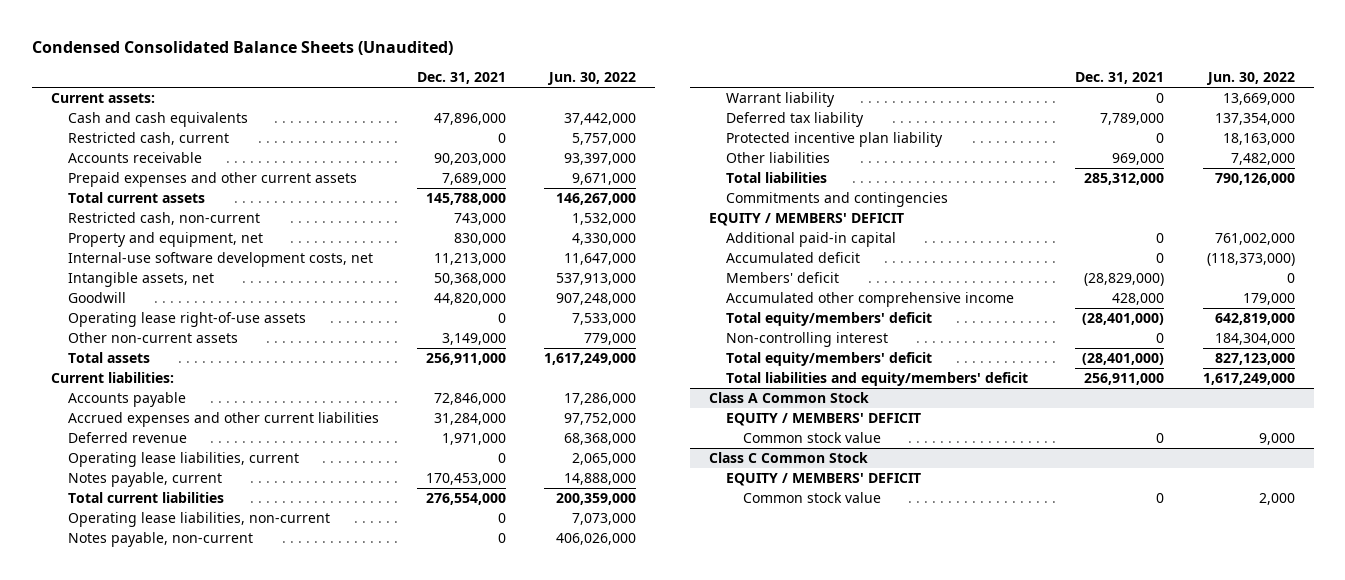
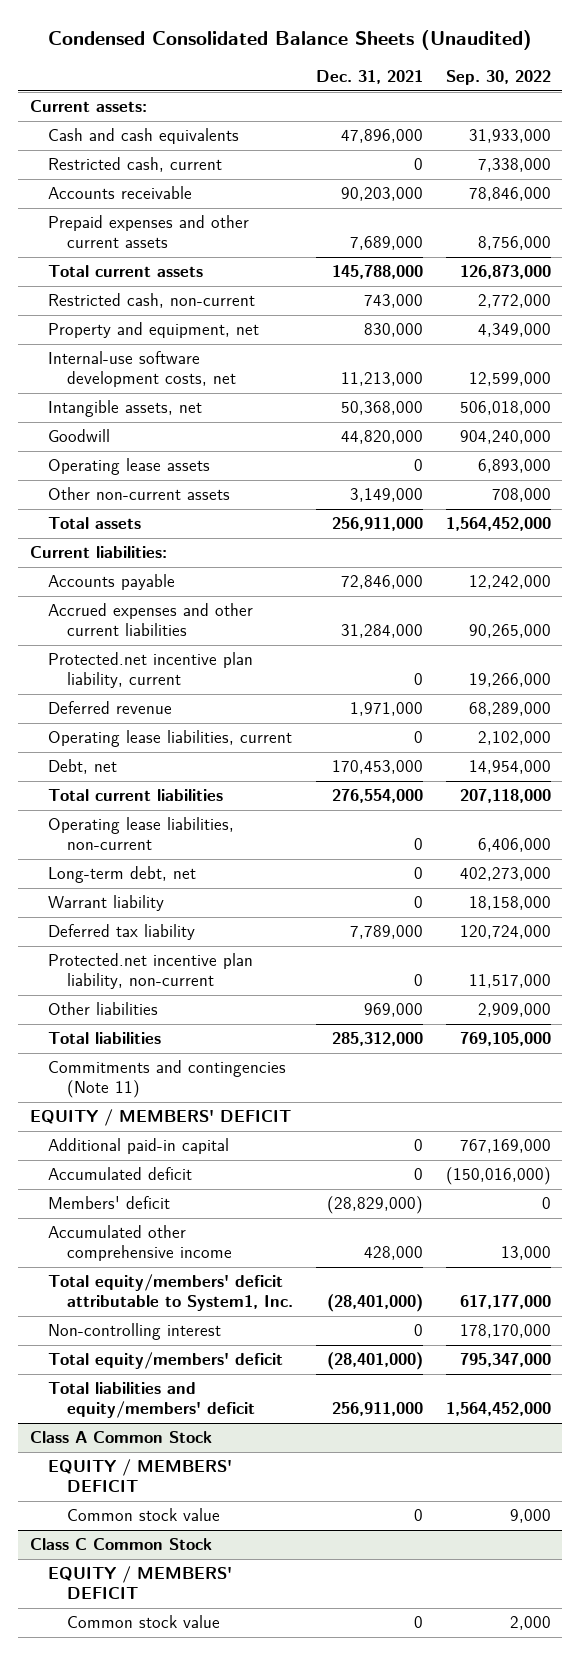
- | Dec. 31, 2021 | Jun. 30, 2022
+ | Dec. 31, 2021 | Sep. 30, 2022
- Operating lease right-of-use assets | 0 | 7,533,000
+ Operating lease assets | 0 | 6,893,000
+ Protected.net incentive plan liability, current | 0 | 19,266,000
- Notes payable, current | 170,453,000 | 14,888,000
+ Debt, net | 170,453,000 | 14,954,000
- Notes payable, non-current | 0 | 406,026,000
+ Long-term debt, net | 0 | 402,273,000
- Protected incentive plan liability | 0 | 18,163,000
+ Protected.net incentive plan liability, non-current | 0 | 11,517,000
- Commitments and contingencies
+ Commitments and contingencies (Note 11)
- Total equity/members' deficit | (28,401,000) | 642,819,000
+ Total equity/members' deficit attributable to System1, Inc. | (28,401,000) | 617,177,000

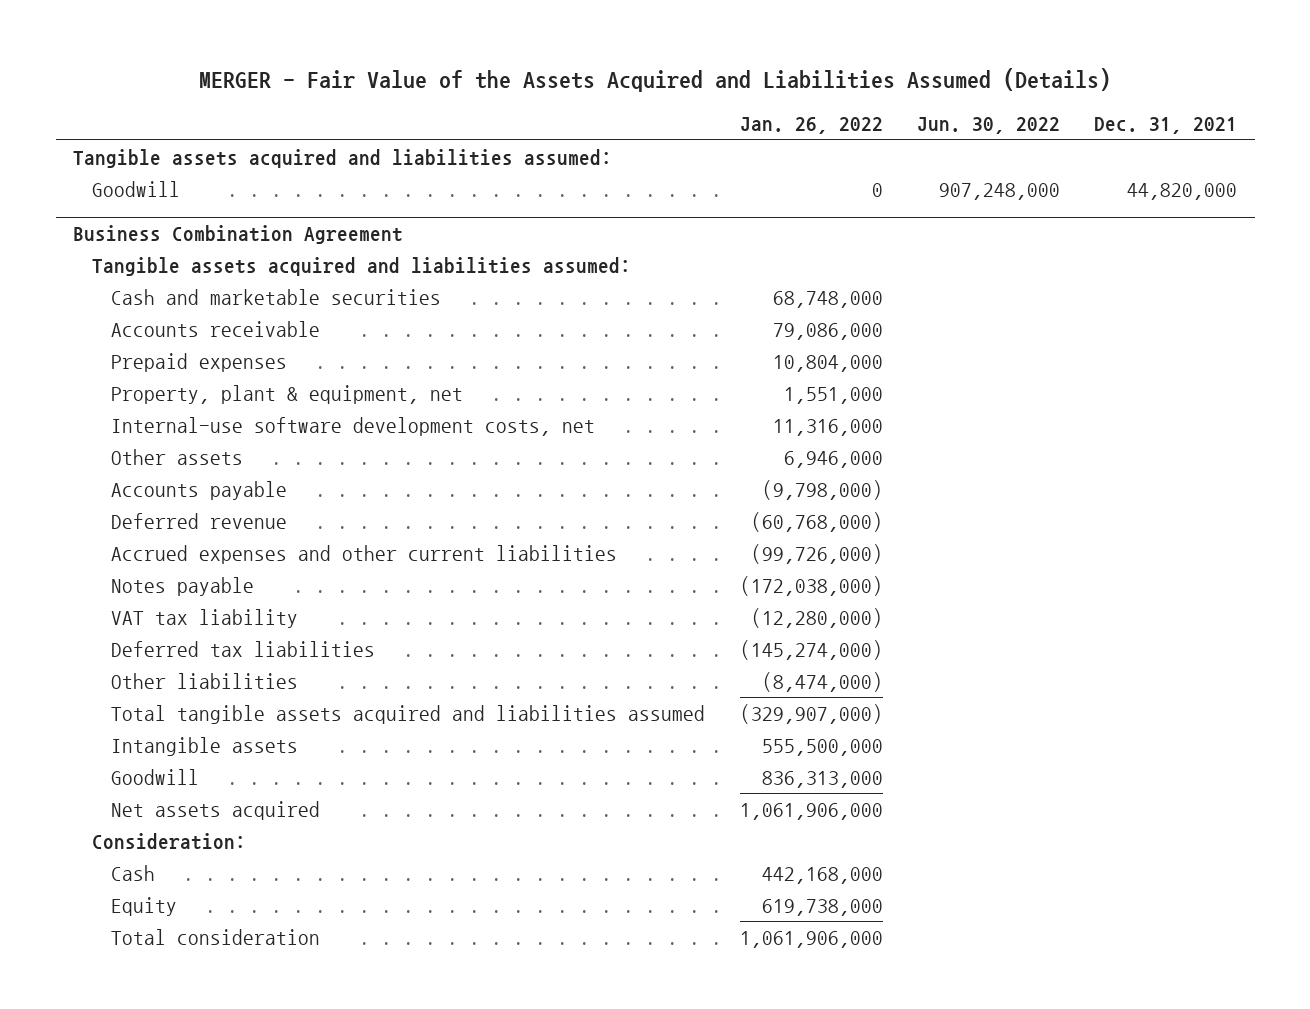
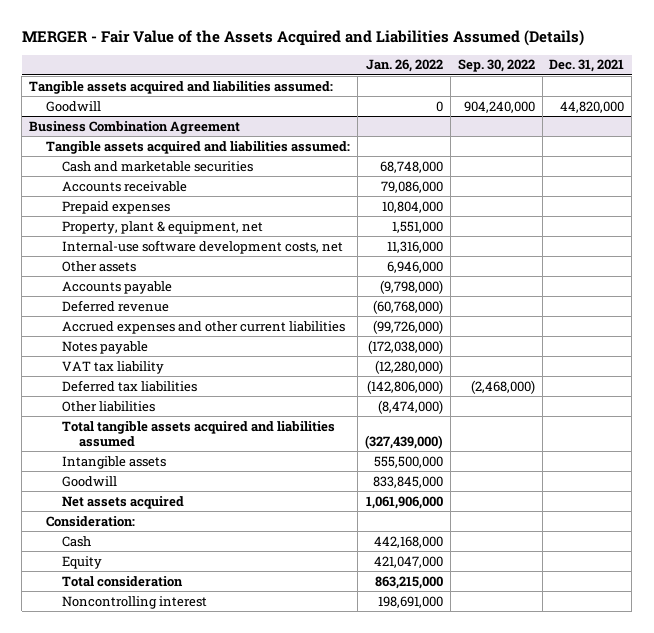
- | Jan. 26, 2022 | Jun. 30, 2022 | Dec. 31, 2021
+ | Jan. 26, 2022 | Sep. 30, 2022 | Dec. 31, 2021
@ Business Combination Agreement
- Deferred tax liabilities | (145,274,000) | |
+ Deferred tax liabilities | (142,806,000) | (2,468,000) |
- Total tangible assets acquired and liabilities assumed | (329,907,000) | |
+ Total tangible assets acquired and liabilities assumed | (327,439,000) | |
- Goodwill | 836,313,000 | |
+ Goodwill | 833,845,000 | |
- Equity | 619,738,000 | |
- Total consideration | 1,061,906,000 | |
+ Equity | 421,047,000 | |
+ Total consideration | 863,215,000 | |
+ Noncontrolling interest | 198,691,000 | |

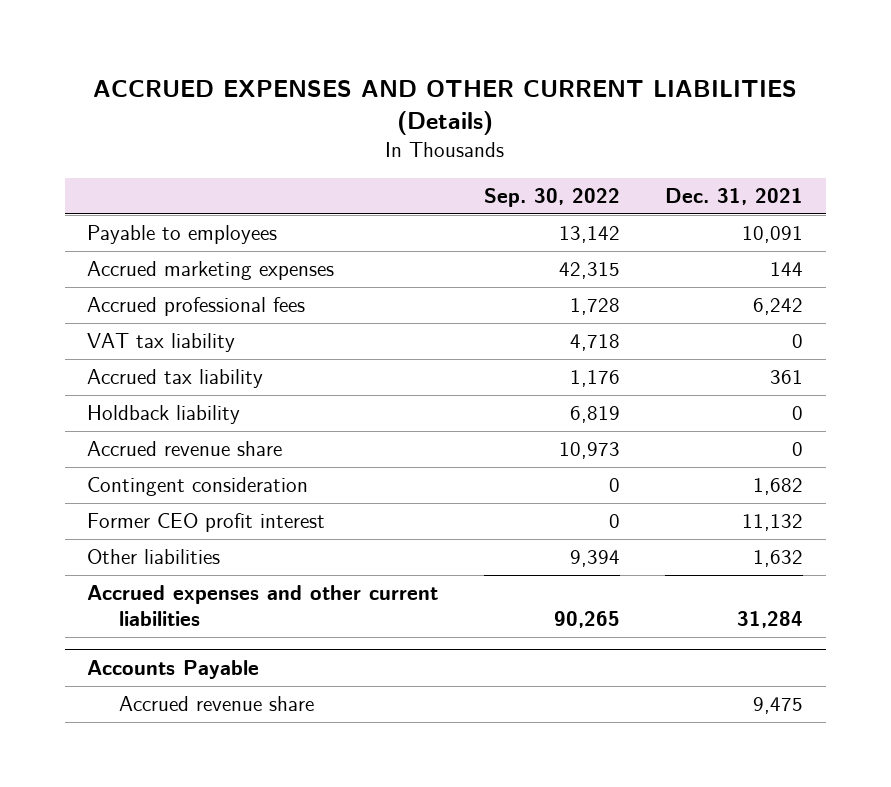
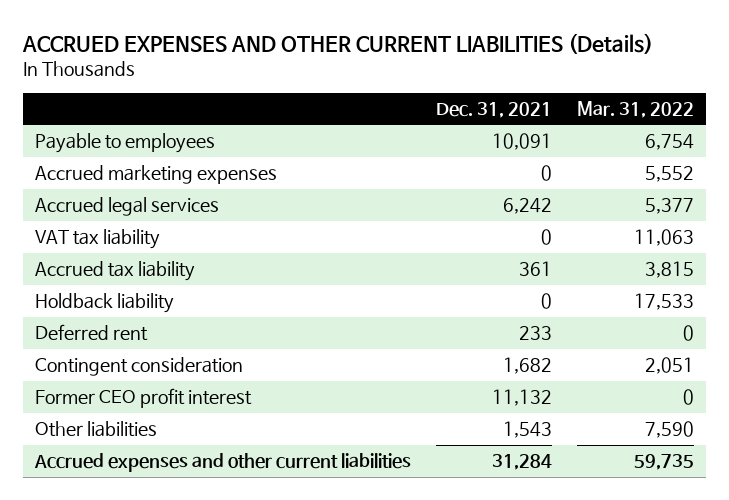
- | Sep. 30, 2022 | Dec. 31, 2021
+ | Dec. 31, 2021 | Mar. 31, 2022
- Accrued marketing expenses | 42,315 | 144
- Accrued professional fees | 1,728 | 6,242
+ Accrued marketing expenses | 0 | 5,552
+ Accrued legal services | 6,242 | 5,377
- Accrued revenue share | 10,973 | 0
+ Deferred rent | 233 | 0
- Other liabilities | 9,394 | 1,632
+ Other liabilities | 1,543 | 7,590
- Accounts Payable
- Accrued revenue share | | 9,475

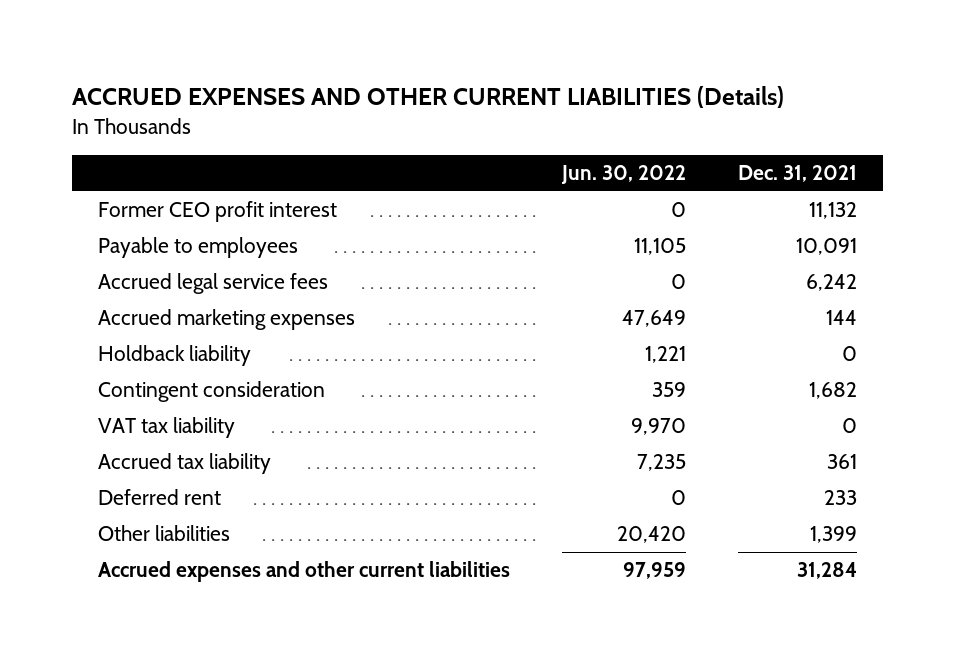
- | Dec. 31, 2021 | Mar. 31, 2022
+ | Jun. 30, 2022 | Dec. 31, 2021
moved up: Former CEO profit interest | 0 | 11,132
- Accrued marketing expenses | 0 | 5,552
- Accrued legal services | 6,242 | 5,377
+ Accrued legal service fees | 0 | 6,242
+ Accrued marketing expenses | 47,649 | 144
moved up: Holdback liability | 1,221 | 0
moved up: Contingent consideration | 359 | 1,682
- Other liabilities | 1,543 | 7,590
+ Other liabilities | 20,420 | 1,399

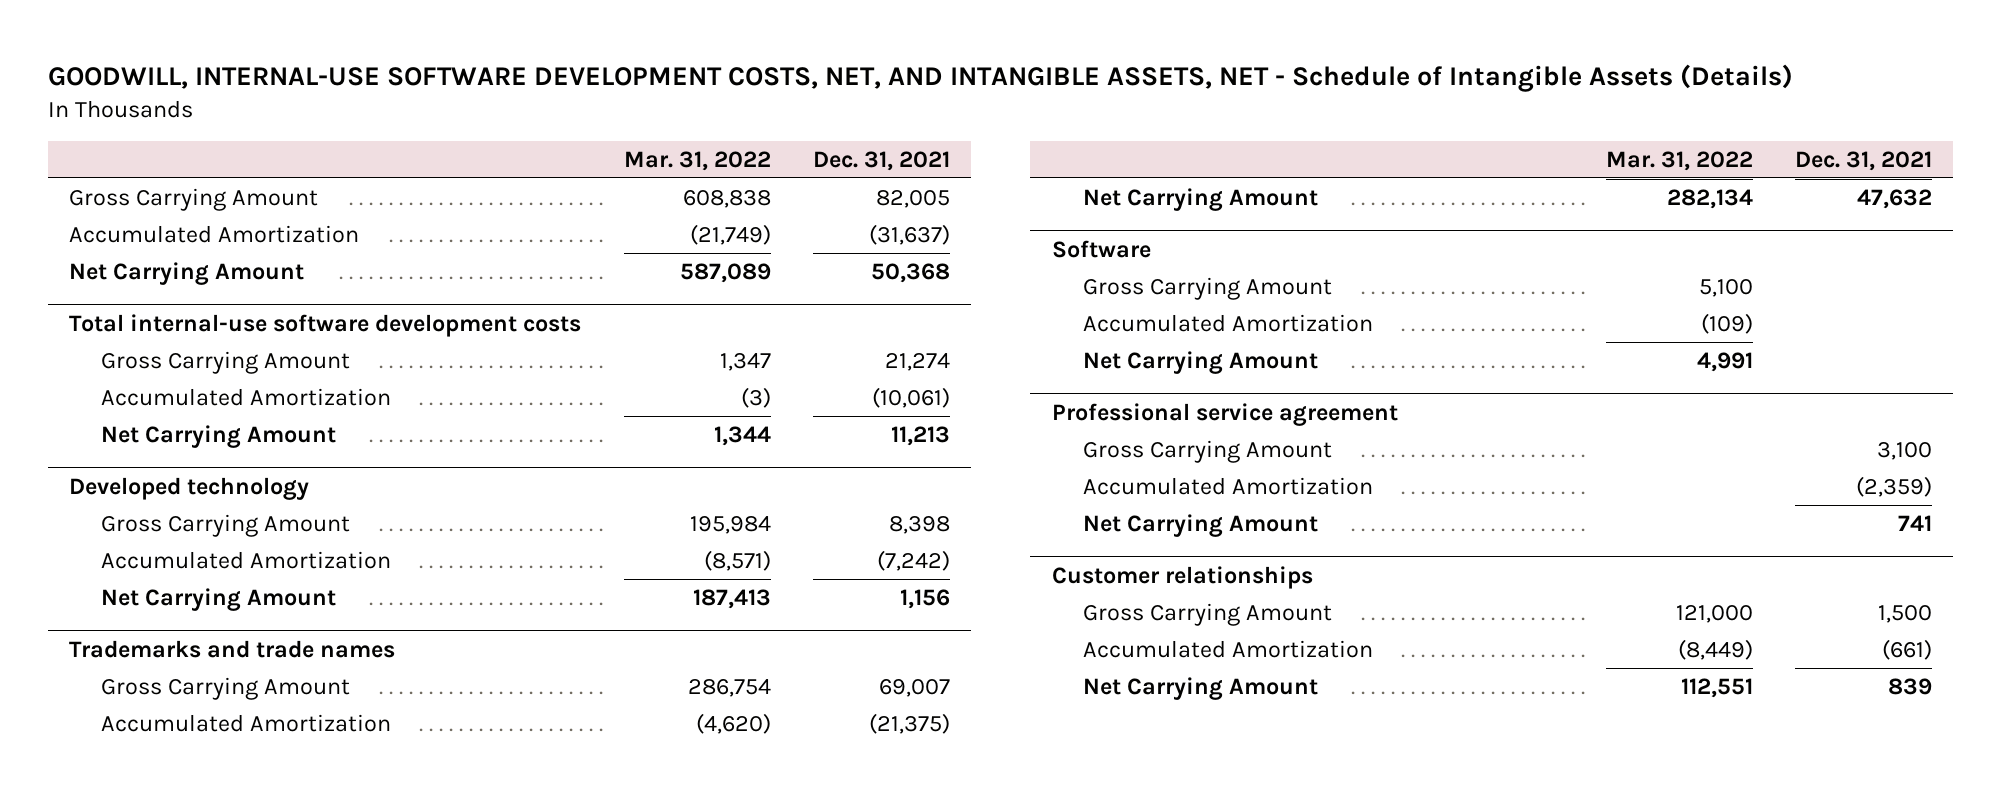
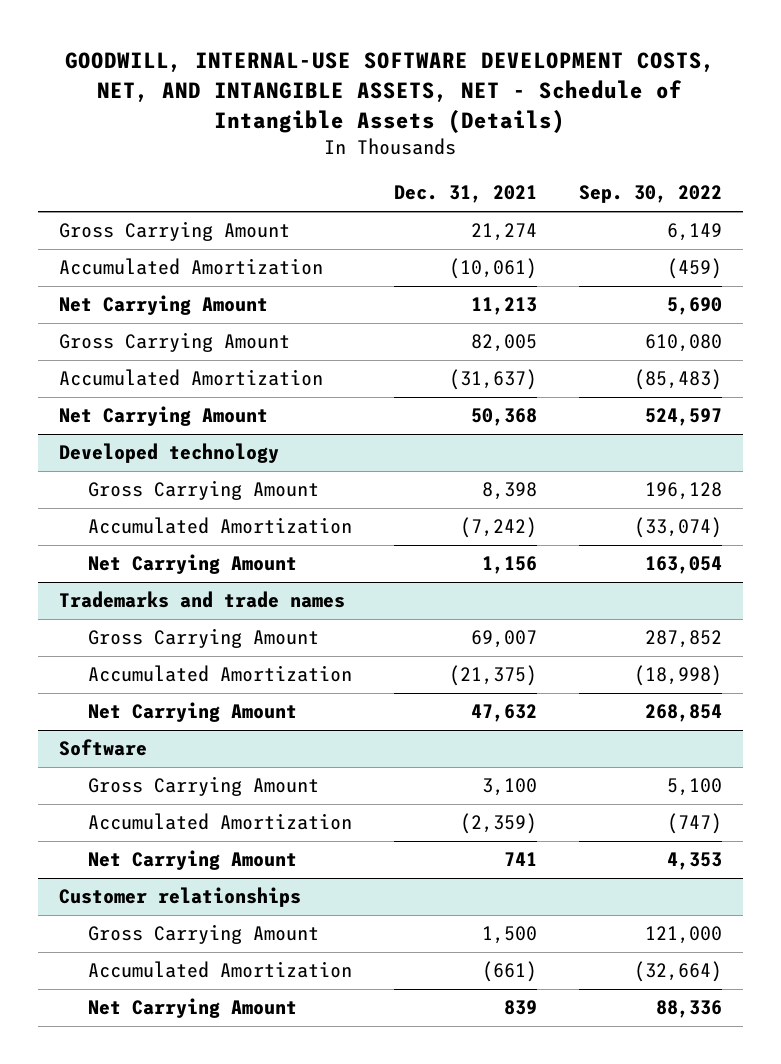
- | Mar. 31, 2022 | Dec. 31, 2021
+ | Dec. 31, 2021 | Sep. 30, 2022
- Total internal-use software development costs
moved down: Gross Carrying Amount | 82,005 | 610,080
moved down: Accumulated Amortization | (31,637) | (85,483)
moved down: Net Carrying Amount | 50,368 | 524,597
@ Software
- Gross Carrying Amount | 5,100 |
- Accumulated Amortization | (109) |
- Net Carrying Amount | 4,991 |
- Professional service agreement

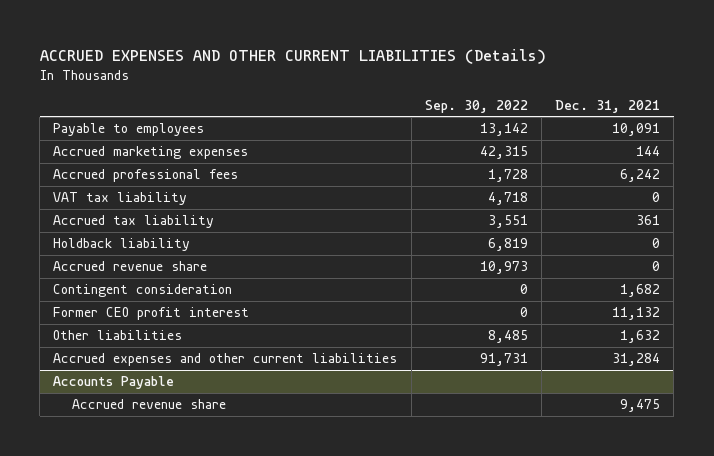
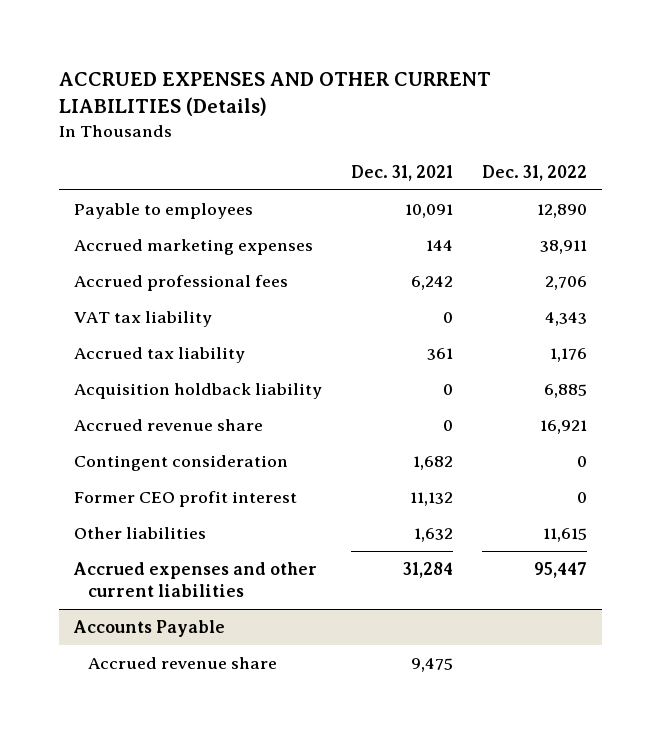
- | Sep. 30, 2022 | Dec. 31, 2021
+ | Dec. 31, 2021 | Dec. 31, 2022
- Holdback liability | 6,819 | 0
+ Acquisition holdback liability | 0 | 6,885

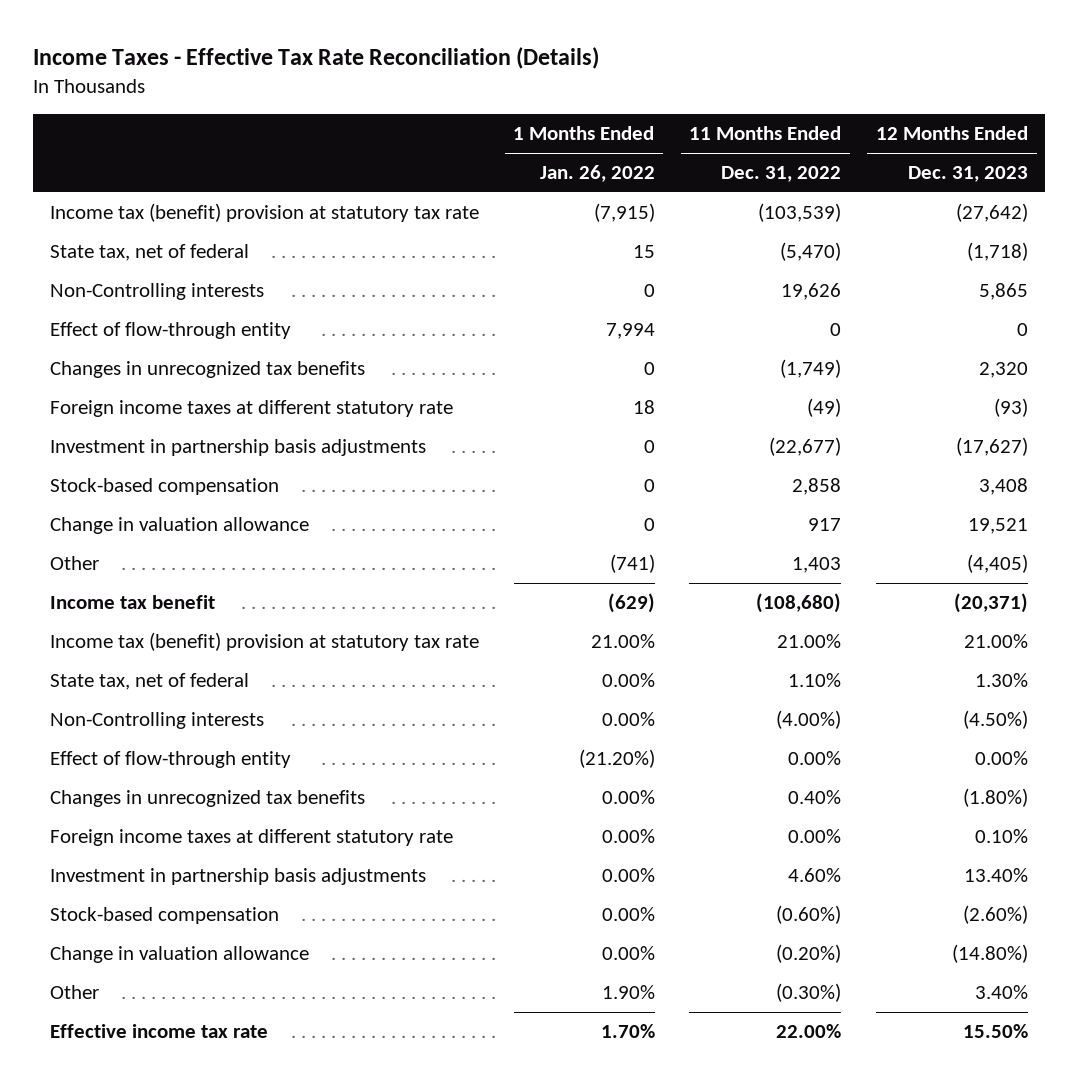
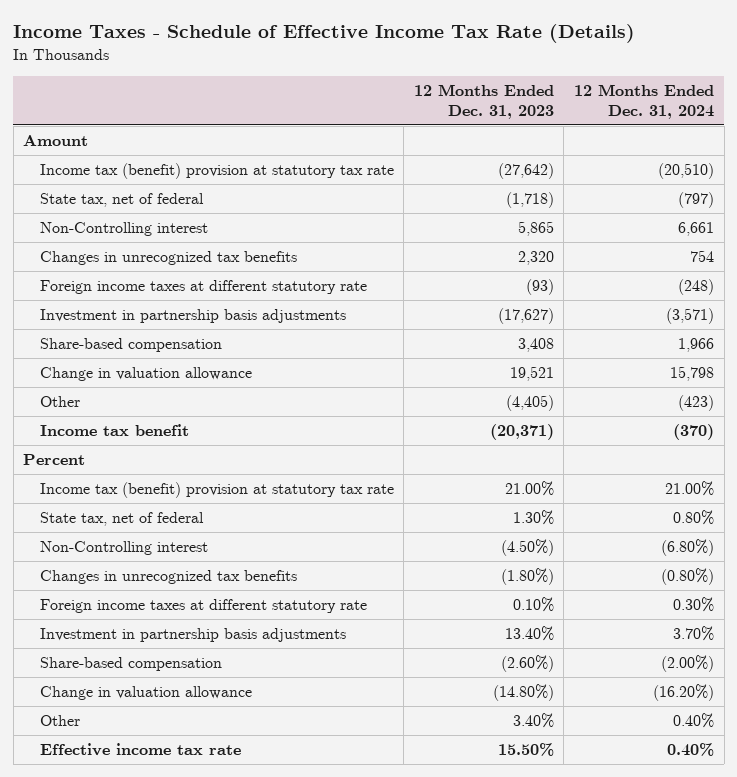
- Income Taxes - Effective Tax Rate Reconciliation (Details)
+ Income Taxes - Schedule of Effective Income Tax Rate (Details)
- | 1 Months Ended Jan. 26, 2022 | 11 Months Ended Dec. 31, 2022 | 12 Months Ended Dec. 31, 2023
+ | 12 Months Ended Dec. 31, 2023 | 12 Months Ended Dec. 31, 2024
+ Amount
- Non-Controlling interests | 0 | 19,626 | 5,865
- Effect of flow-through entity | 7,994 | 0 | 0
+ Non-Controlling interest | 5,865 | 6,661
- Stock-based compensation | 0 | 2,858 | 3,408
+ Share-based compensation | 3,408 | 1,966
+ Percent
- Non-Controlling interests | 0.00% | (4.00%) | (4.50%)
- Effect of flow-through entity | (21.20%) | 0.00% | 0.00%
+ Non-Controlling interest | (4.50%) | (6.80%)
- Stock-based compensation | 0.00% | (0.60%) | (2.60%)
+ Share-based compensation | (2.60%) | (2.00%)

